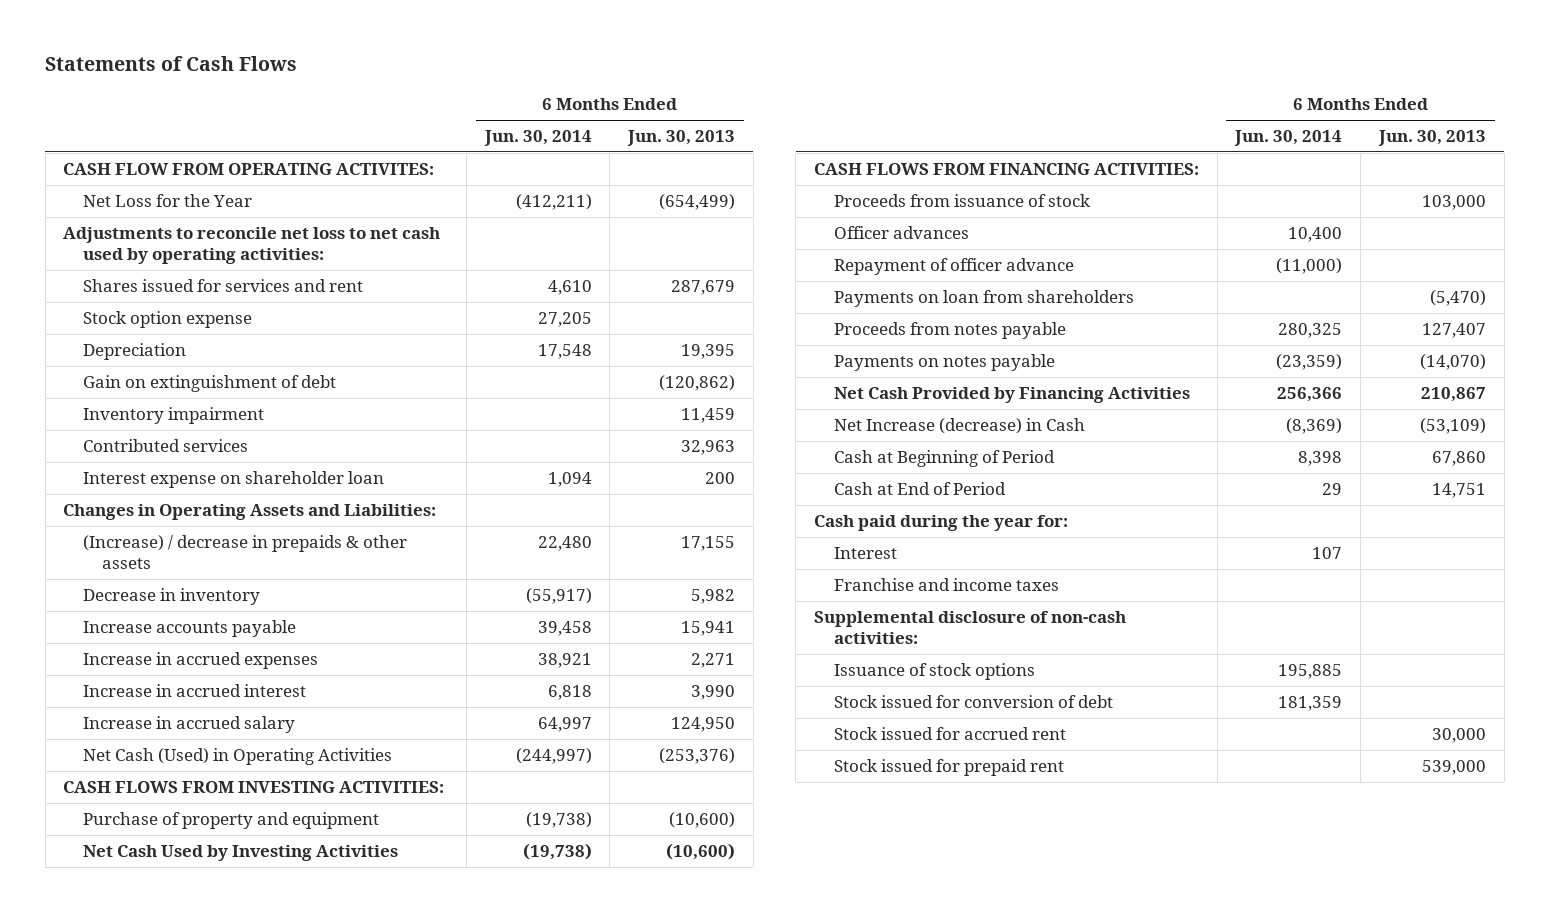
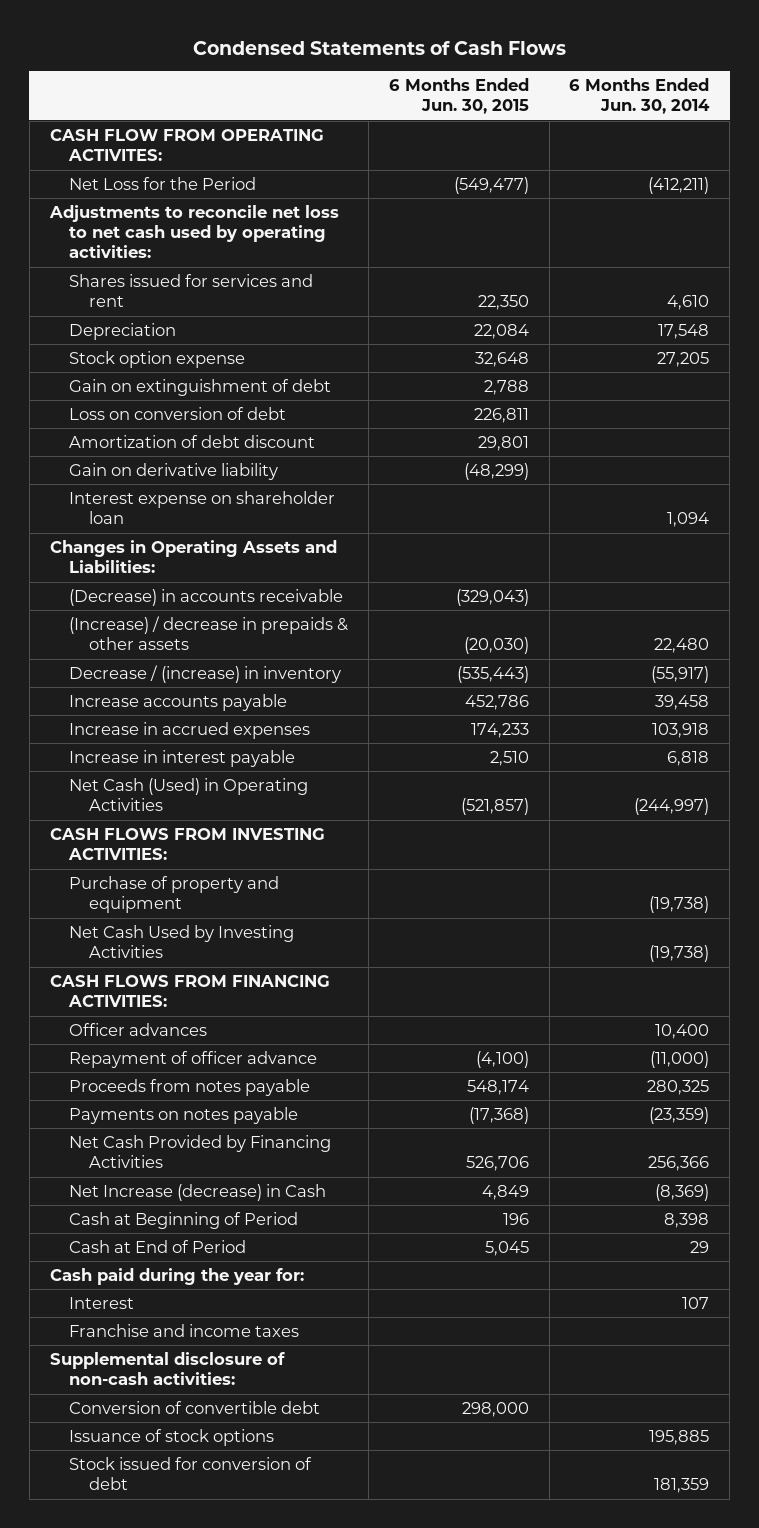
- Statements of Cash Flows
+ Condensed Statements of Cash Flows
- | 6 Months Ended Jun. 30, 2014 | 6 Months Ended Jun. 30, 2013
+ | 6 Months Ended Jun. 30, 2015 | 6 Months Ended Jun. 30, 2014
- Net Loss for the Year | (412,211) | (654,499)
+ Net Loss for the Period | (549,477) | (412,211)
moved down: Stock option expense | 32,648 | 27,205
- Inventory impairment | | 11,459
- Contributed services | | 32,963
+ Loss on conversion of debt | 226,811 |
+ Amortization of debt discount | 29,801 |
+ Gain on derivative liability | (48,299) |
+ (Decrease) in accounts receivable | (329,043) |
- Decrease in inventory | (55,917) | 5,982
+ Decrease / (increase) in inventory | (535,443) | (55,917)
- Increase in accrued expenses | 38,921 | 2,271
- Increase in accrued interest | 6,818 | 3,990
- Increase in accrued salary | 64,997 | 124,950
+ Increase in accrued expenses | 174,233 | 103,918
+ Increase in interest payable | 2,510 | 6,818
- Proceeds from issuance of stock | | 103,000
- Payments on loan from shareholders | | (5,470)
+ Conversion of convertible debt | 298,000 |
- Stock issued for accrued rent | | 30,000
- Stock issued for prepaid rent | | 539,000

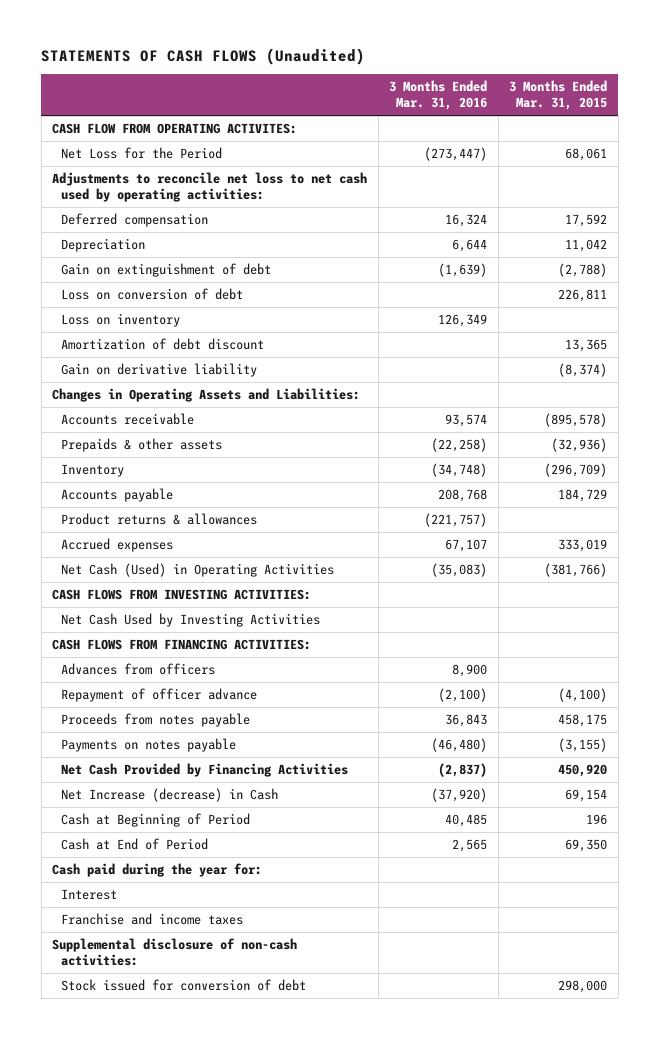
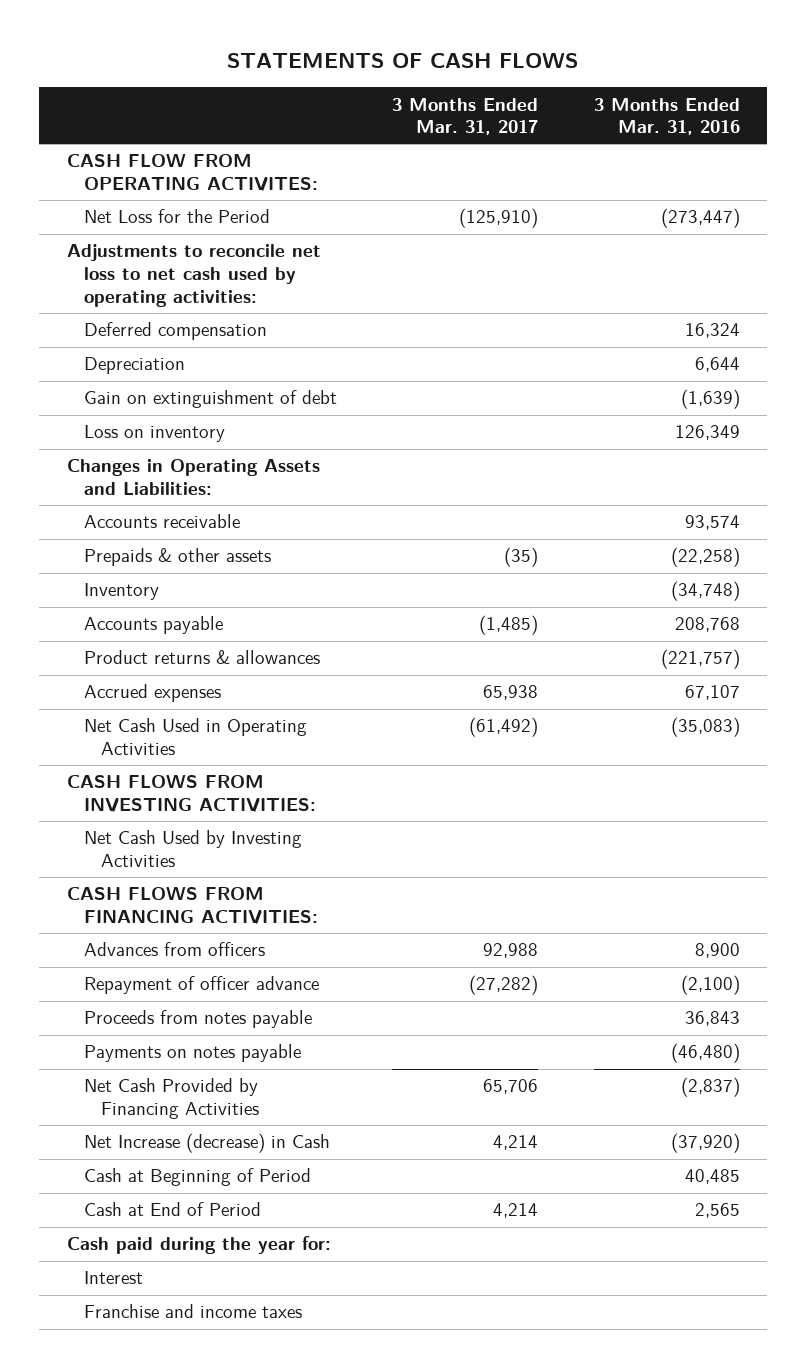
- STATEMENTS OF CASH FLOWS (Unaudited)
+ STATEMENTS OF CASH FLOWS
- | 3 Months Ended Mar. 31, 2016 | 3 Months Ended Mar. 31, 2015
+ | 3 Months Ended Mar. 31, 2017 | 3 Months Ended Mar. 31, 2016
- Loss on conversion of debt | | 226,811
- Amortization of debt discount | | 13,365
- Gain on derivative liability | | (8,374)
- Net Cash (Used) in Operating Activities | (35,083) | (381,766)
+ Net Cash Used in Operating Activities | (61,492) | (35,083)
- Supplemental disclosure of non-cash activities:
- Stock issued for conversion of debt | | 298,000

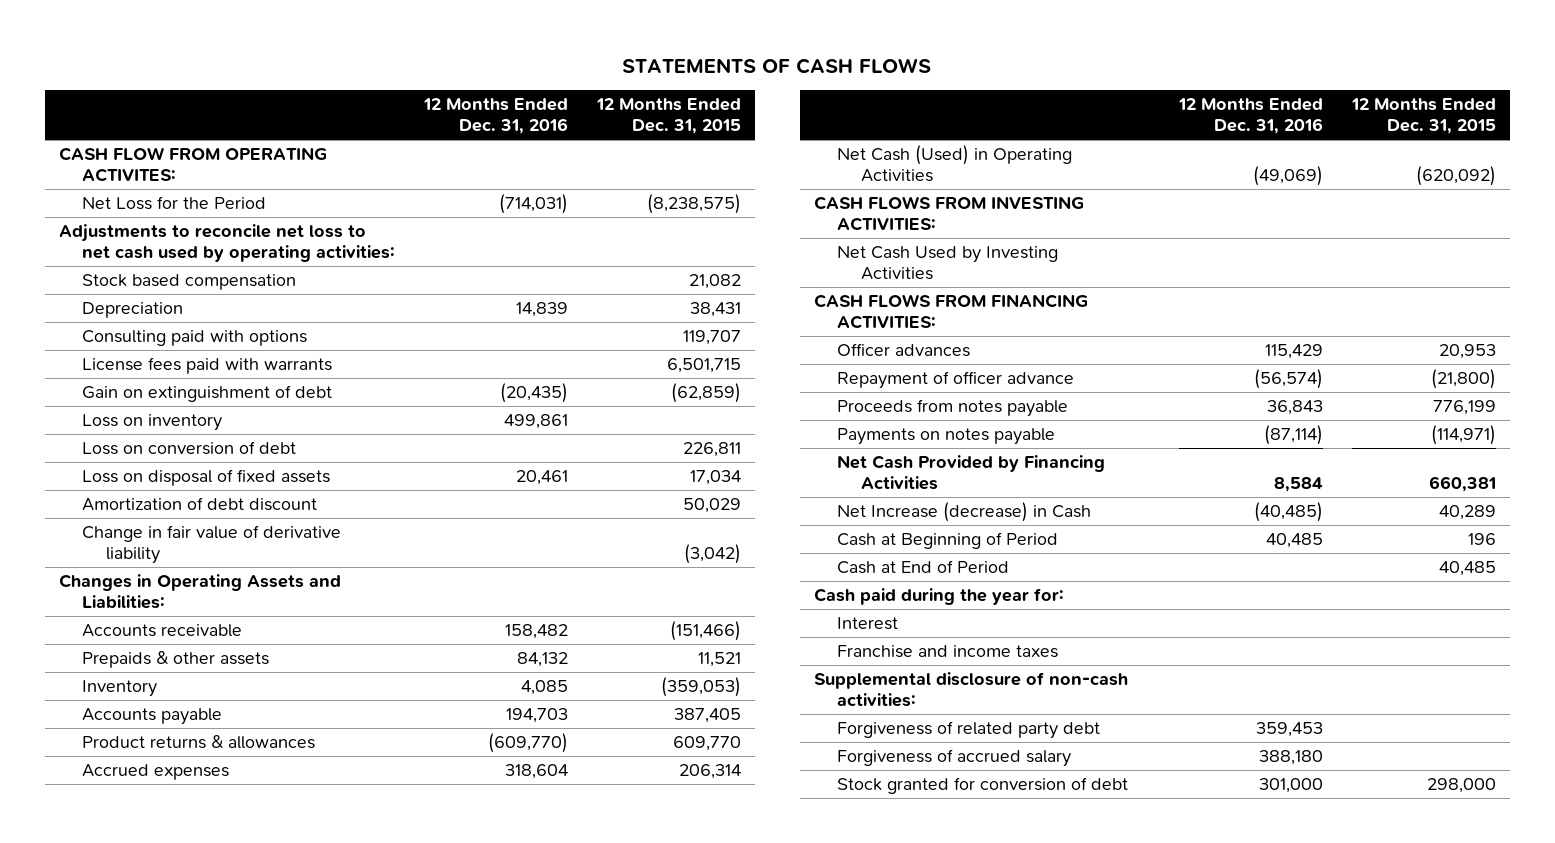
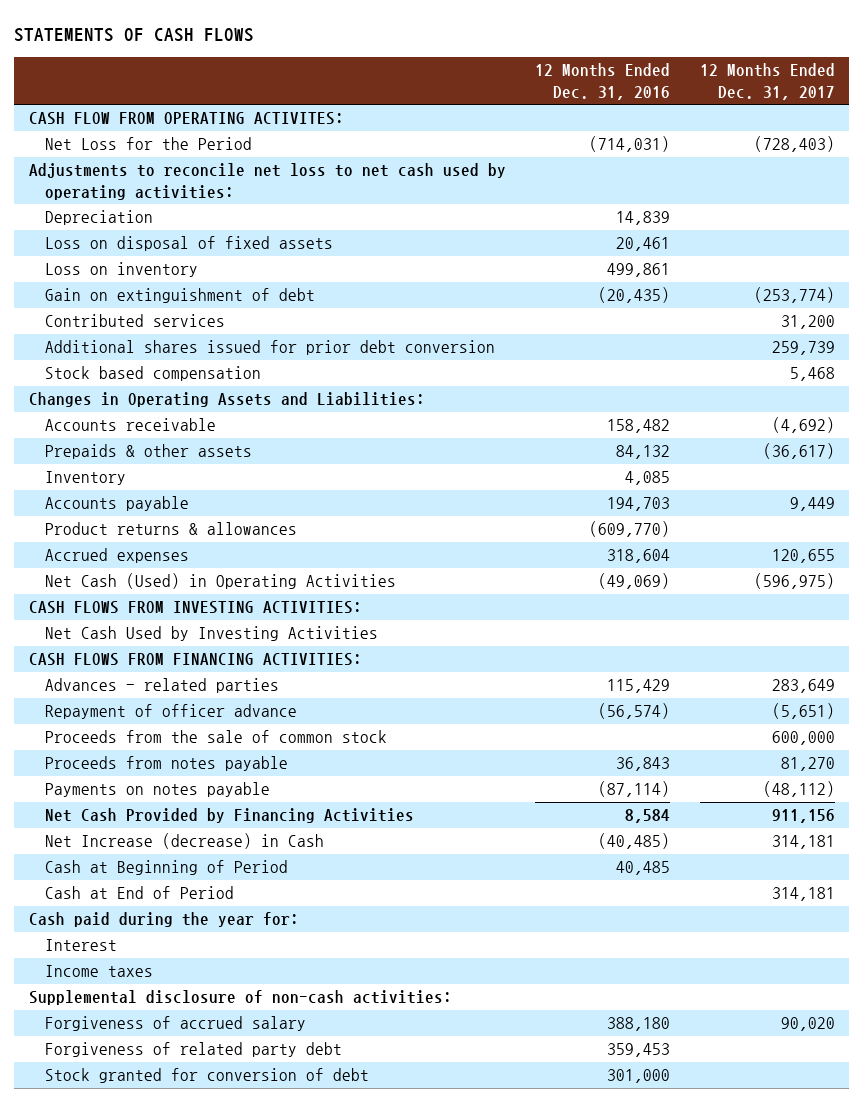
- | 12 Months Ended Dec. 31, 2016 | 12 Months Ended Dec. 31, 2015
+ | 12 Months Ended Dec. 31, 2016 | 12 Months Ended Dec. 31, 2017
- Consulting paid with options | | 119,707
- License fees paid with warrants | | 6,501,715
- Loss on conversion of debt | | 226,811
- Amortization of debt discount | | 50,029
- Change in fair value of derivative liability | | (3,042)
moved down: Loss on inventory | 499,861 |
moved down: Gain on extinguishment of debt | (20,435) | (253,774)
+ Contributed services | | 31,200
+ Additional shares issued for prior debt conversion | | 259,739
moved down: Stock based compensation | | 5,468
- Officer advances | 115,429 | 20,953
+ Advances - related parties | 115,429 | 283,649
+ Proceeds from the sale of common stock | | 600,000
- Franchise and income taxes
+ Income taxes
moved down: Forgiveness of related party debt | 359,453 |

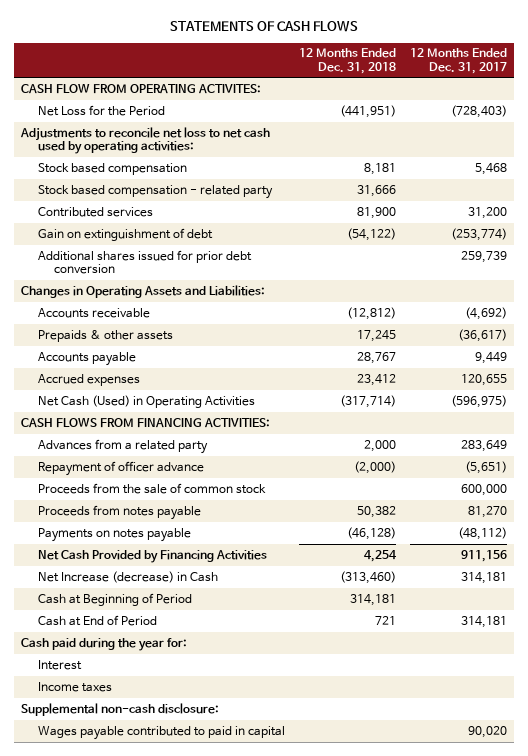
- | 12 Months Ended Dec. 31, 2016 | 12 Months Ended Dec. 31, 2017
+ | 12 Months Ended Dec. 31, 2018 | 12 Months Ended Dec. 31, 2017
- Depreciation | 14,839 |
- Loss on disposal of fixed assets | 20,461 |
- Loss on inventory | 499,861 |
moved up: Stock based compensation | 8,181 | 5,468
+ Stock based compensation - related party | 31,666 |
moved down: Gain on extinguishment of debt | (54,122) | (253,774)
- Inventory | 4,085 |
- Product returns & allowances | (609,770) |
- CASH FLOWS FROM INVESTING ACTIVITIES:
- Net Cash Used by Investing Activities
- Advances - related parties | 115,429 | 283,649
+ Advances from a related party | 2,000 | 283,649
- Supplemental disclosure of non-cash activities:
- Forgiveness of accrued salary | 388,180 | 90,020
- Forgiveness of related party debt | 359,453 |
- Stock granted for conversion of debt | 301,000 |
+ Supplemental non-cash disclosure:
+ Wages payable contributed to paid in capital | | 90,020

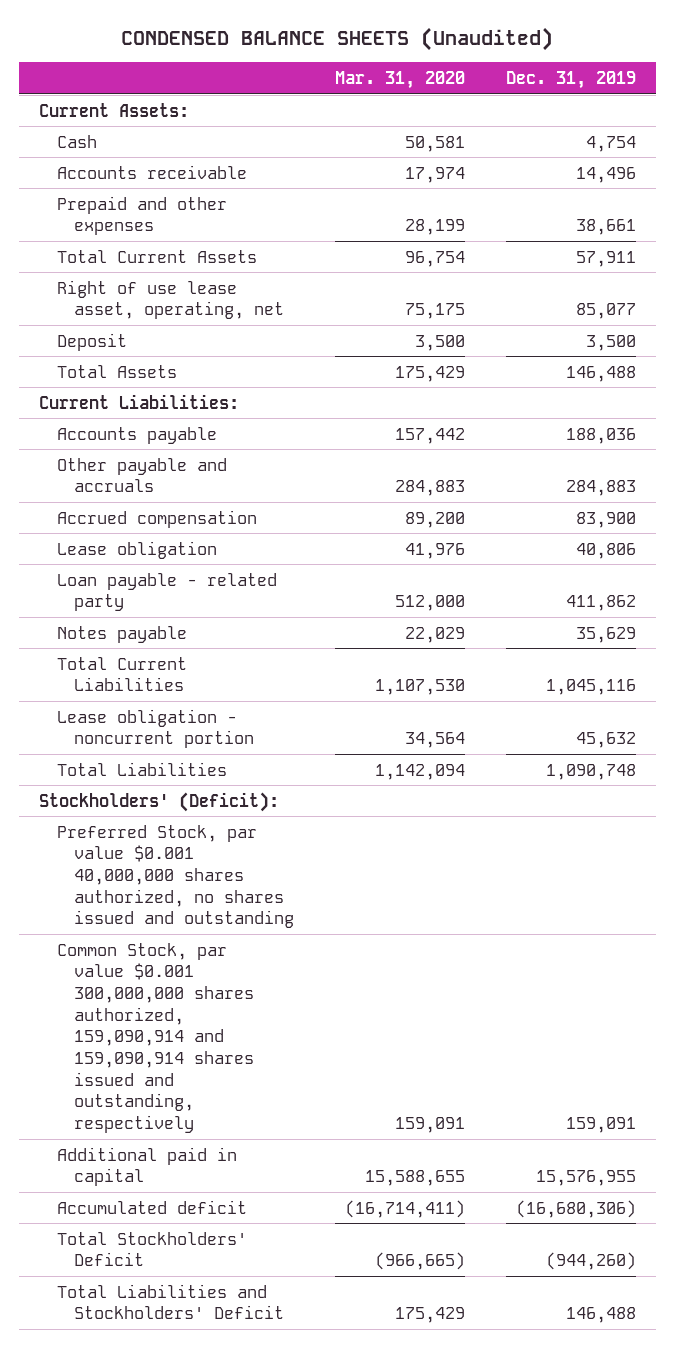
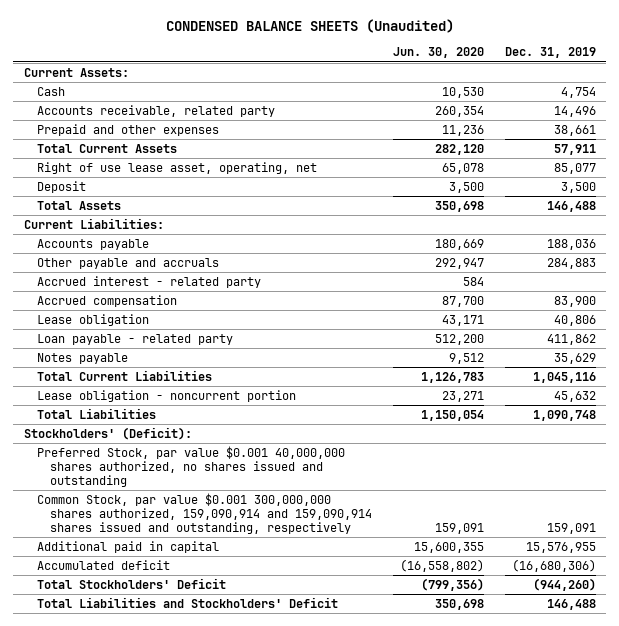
- | Mar. 31, 2020 | Dec. 31, 2019
+ | Jun. 30, 2020 | Dec. 31, 2019
- Accounts receivable | 17,974 | 14,496
+ Accounts receivable, related party | 260,354 | 14,496
+ Accrued interest - related party | 584 |

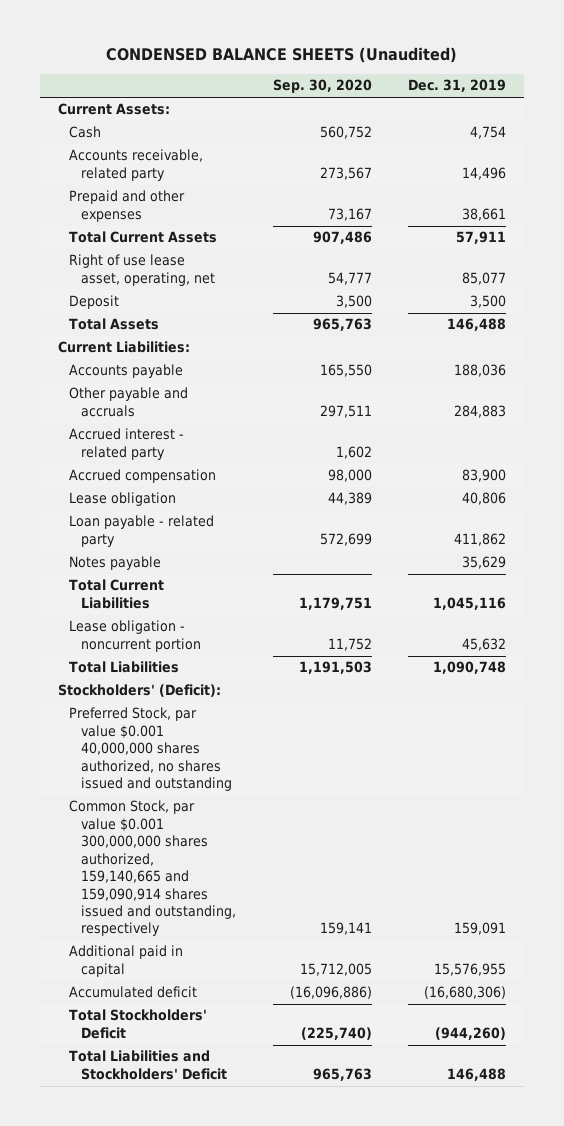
- | Jun. 30, 2020 | Dec. 31, 2019
+ | Sep. 30, 2020 | Dec. 31, 2019
- Common Stock, par value $0.001 300,000,000 shares authorized, 159,090,914 and 159,090,914 shares issued and outstanding, respectively | 159,091 | 159,091
+ Common Stock, par value $0.001 300,000,000 shares authorized, 159,140,665 and 159,090,914 shares issued and outstanding, respectively | 159,141 | 159,091

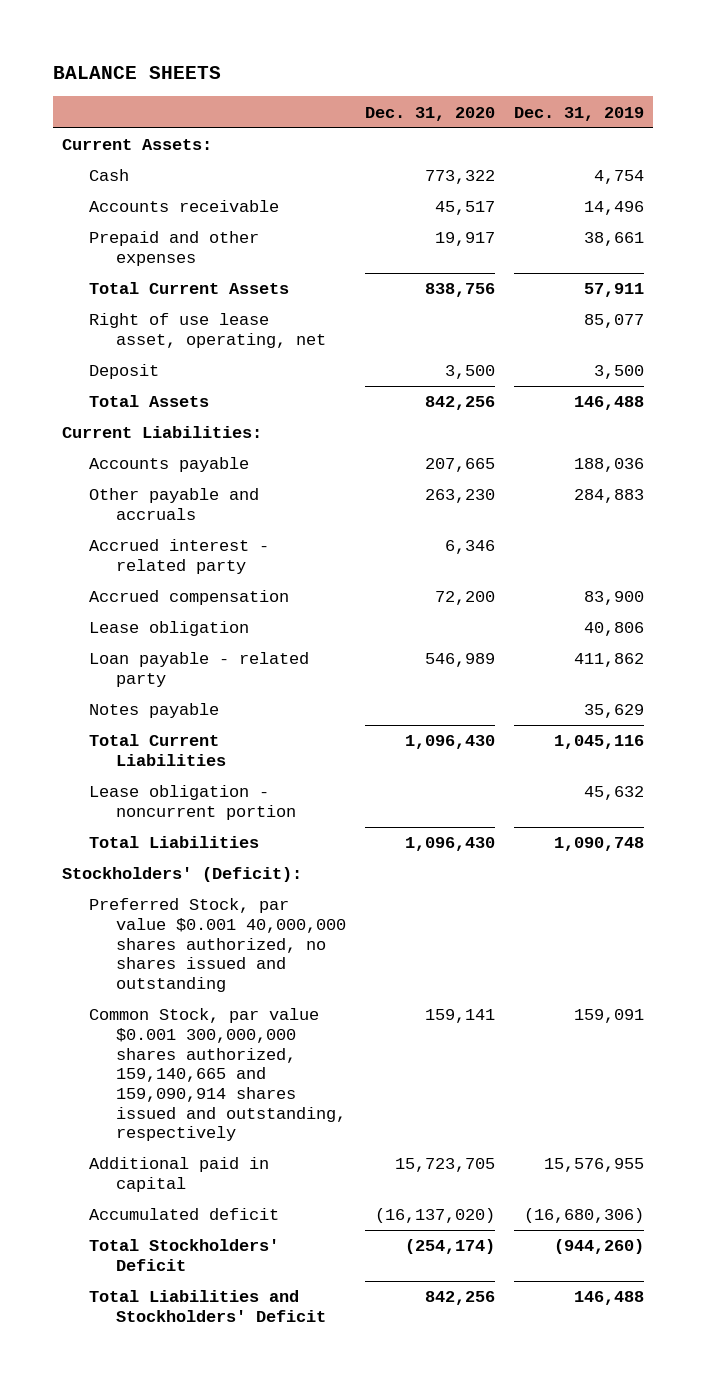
- CONDENSED BALANCE SHEETS (Unaudited)
+ BALANCE SHEETS
- | Sep. 30, 2020 | Dec. 31, 2019
+ | Dec. 31, 2020 | Dec. 31, 2019
- Accounts receivable, related party | 273,567 | 14,496
+ Accounts receivable | 45,517 | 14,496

